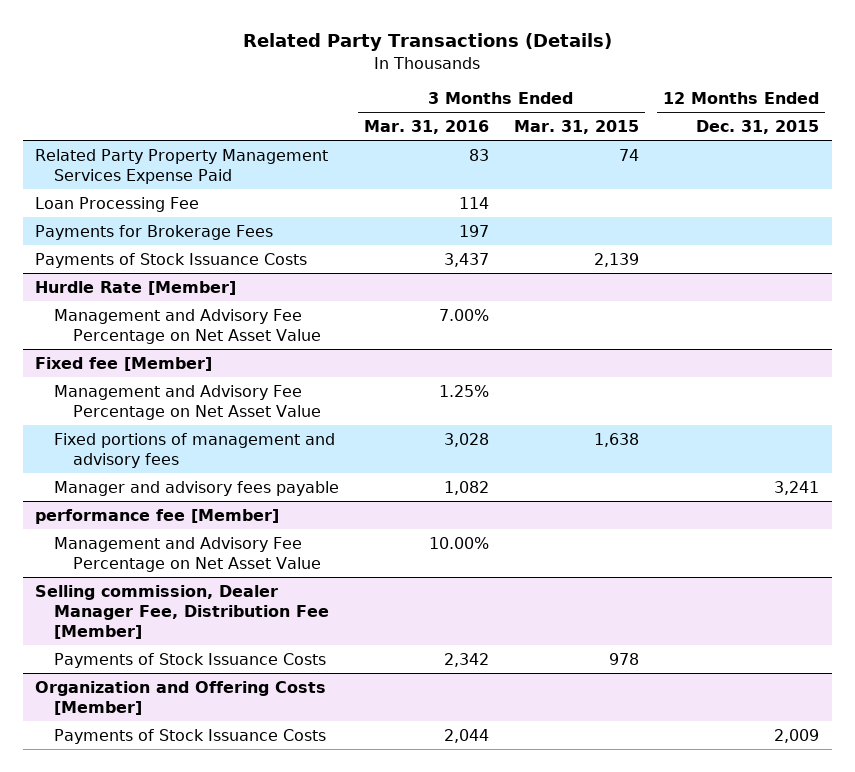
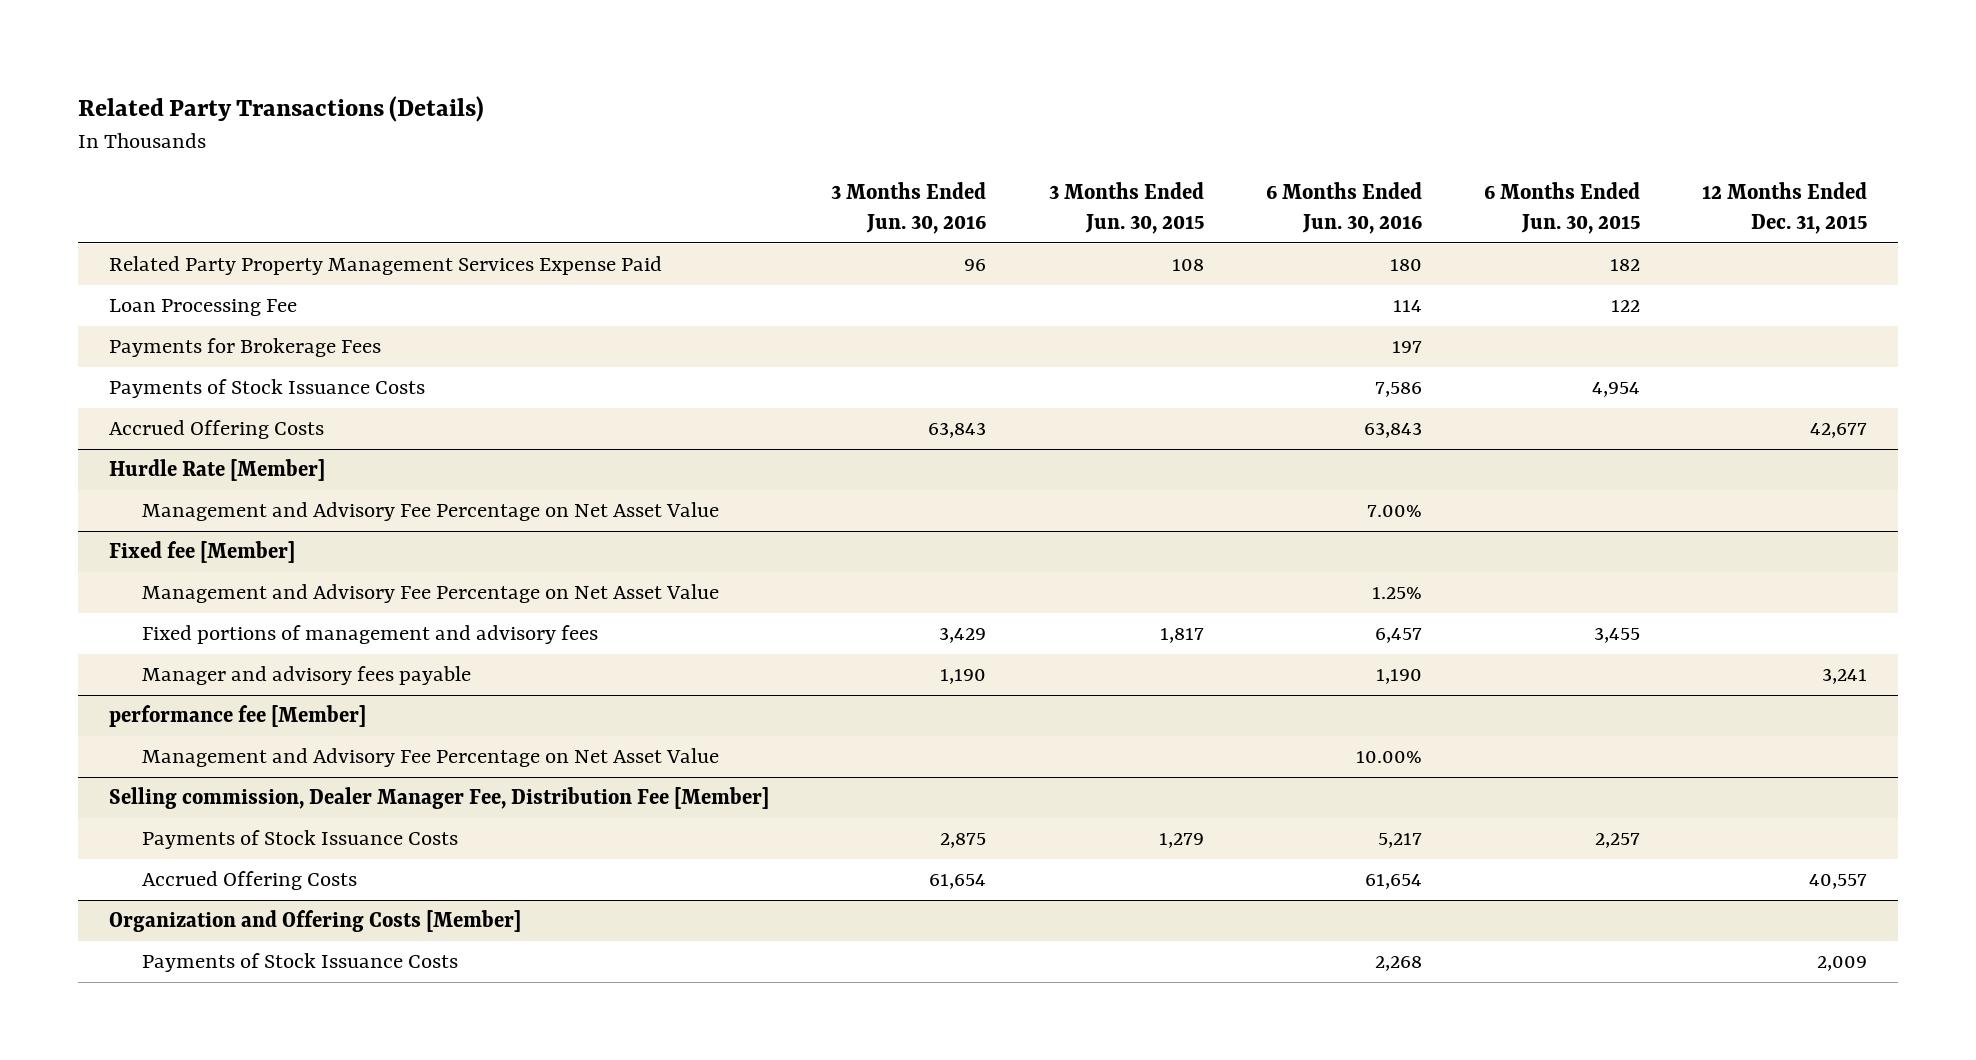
- | 3 Months Ended Mar. 31, 2016 | 3 Months Ended Mar. 31, 2015 | 12 Months Ended Dec. 31, 2015
+ | 3 Months Ended Jun. 30, 2016 | 3 Months Ended Jun. 30, 2015 | 6 Months Ended Jun. 30, 2016 | 6 Months Ended Jun. 30, 2015 | 12 Months Ended Dec. 31, 2015
+ Accrued Offering Costs | 63,843 | | 63,843 | | 42,677
@ Selling commission, Dealer Manager Fee, Distribution Fee [Member]
+ Accrued Offering Costs | 61,654 | | 61,654 | | 40,557

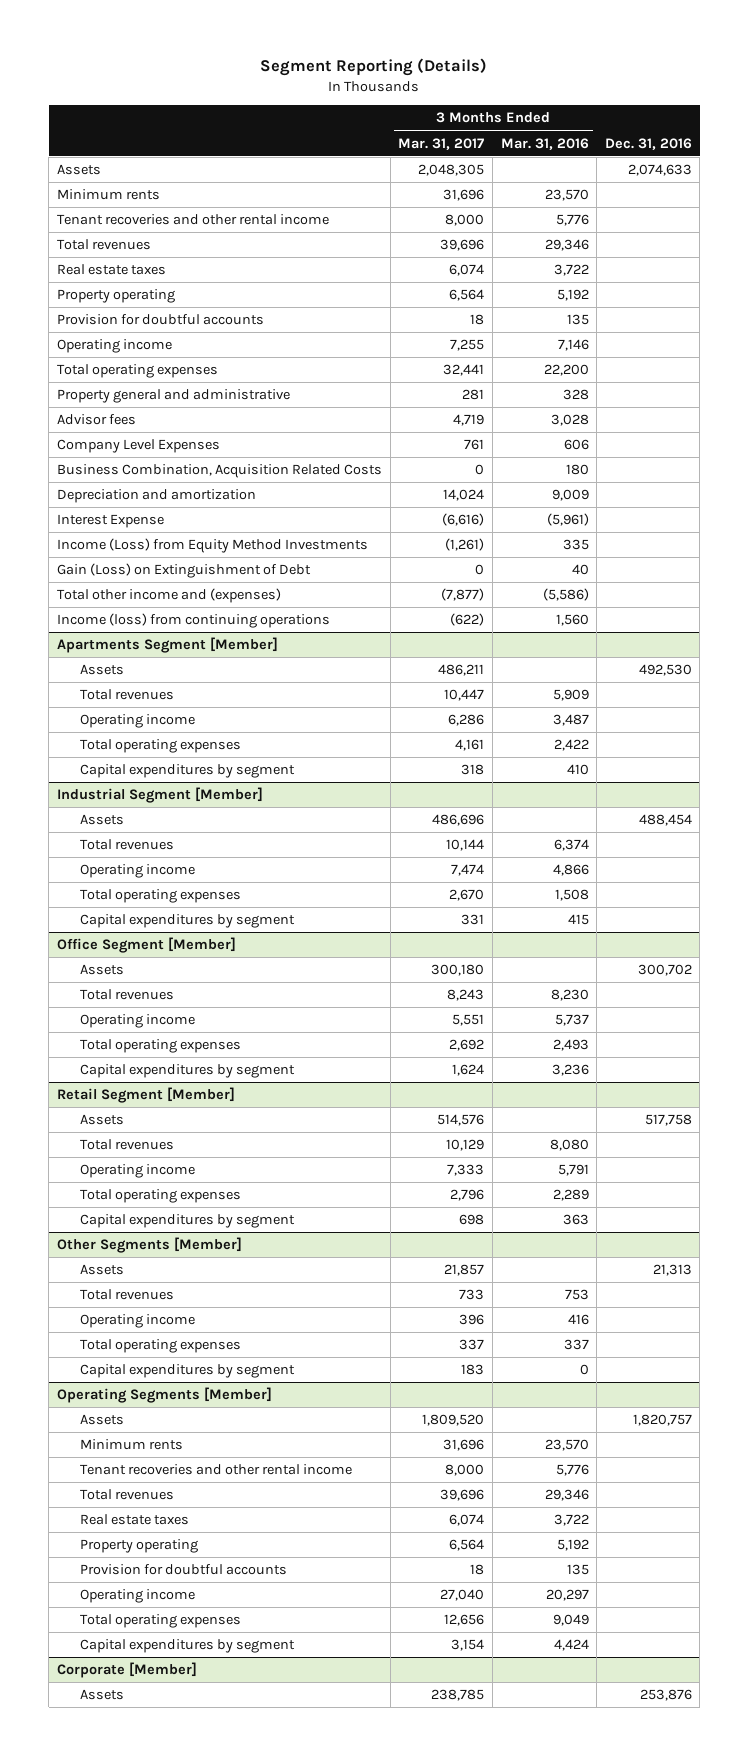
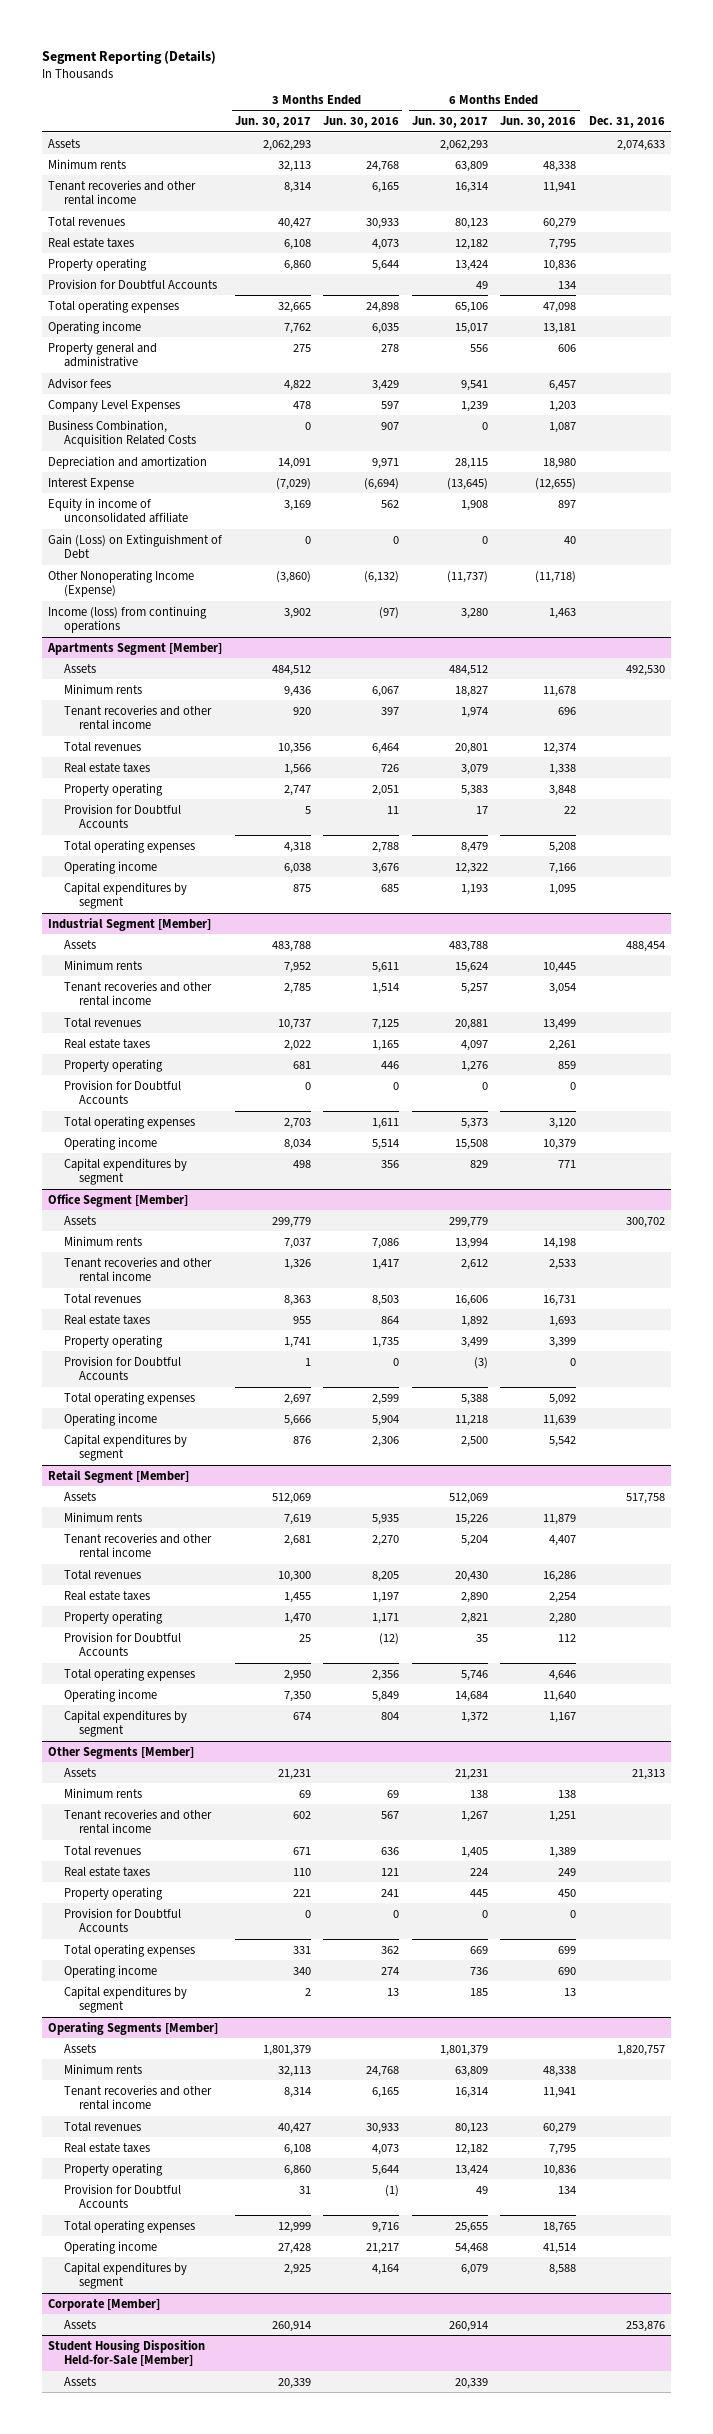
- | 3 Months Ended Mar. 31, 2017 | 3 Months Ended Mar. 31, 2016 | Dec. 31, 2016
+ | 3 Months Ended Jun. 30, 2017 | 3 Months Ended Jun. 30, 2016 | 6 Months Ended Jun. 30, 2017 | 6 Months Ended Jun. 30, 2016 | Dec. 31, 2016
- Provision for doubtful accounts | 18 | 135 |
+ Provision for Doubtful Accounts | | | 49 | 134 |
moved down: Operating income | 7,762 | 6,035 | 15,017 | 13,181 |
- Income (Loss) from Equity Method Investments | (1,261) | 335 |
+ Equity in income of unconsolidated affiliate | 3,169 | 562 | 1,908 | 897 |
- Total other income and (expenses) | (7,877) | (5,586) |
+ Other Nonoperating Income (Expense) | (3,860) | (6,132) | (11,737) | (11,718) |
@ Apartments Segment [Member]
+ Minimum rents | 9,436 | 6,067 | 18,827 | 11,678 |
+ Tenant recoveries and other rental income | 920 | 397 | 1,974 | 696 |
+ Real estate taxes | 1,566 | 726 | 3,079 | 1,338 |
+ Property operating | 2,747 | 2,051 | 5,383 | 3,848 |
+ Provision for Doubtful Accounts | 5 | 11 | 17 | 22 |
moved down: Operating income | 6,038 | 3,676 | 12,322 | 7,166 |
@ Industrial Segment [Member]
+ Minimum rents | 7,952 | 5,611 | 15,624 | 10,445 |
+ Tenant recoveries and other rental income | 2,785 | 1,514 | 5,257 | 3,054 |
+ Real estate taxes | 2,022 | 1,165 | 4,097 | 2,261 |
+ Property operating | 681 | 446 | 1,276 | 859 |
+ Provision for Doubtful Accounts | 0 | 0 | 0 | 0 |
moved down: Operating income | 8,034 | 5,514 | 15,508 | 10,379 |
@ Office Segment [Member]
+ Minimum rents | 7,037 | 7,086 | 13,994 | 14,198 |
+ Tenant recoveries and other rental income | 1,326 | 1,417 | 2,612 | 2,533 |
+ Real estate taxes | 955 | 864 | 1,892 | 1,693 |
+ Property operating | 1,741 | 1,735 | 3,499 | 3,399 |
+ Provision for Doubtful Accounts | 1 | 0 | (3) | 0 |
moved down: Operating income | 5,666 | 5,904 | 11,218 | 11,639 |
@ Retail Segment [Member]
+ Minimum rents | 7,619 | 5,935 | 15,226 | 11,879 |
+ Tenant recoveries and other rental income | 2,681 | 2,270 | 5,204 | 4,407 |
+ Real estate taxes | 1,455 | 1,197 | 2,890 | 2,254 |
+ Property operating | 1,470 | 1,171 | 2,821 | 2,280 |
+ Provision for Doubtful Accounts | 25 | (12) | 35 | 112 |
moved down: Operating income | 7,350 | 5,849 | 14,684 | 11,640 |
@ Other Segments [Member]
+ Minimum rents | 69 | 69 | 138 | 138 |
+ Tenant recoveries and other rental income | 602 | 567 | 1,267 | 1,251 |
+ Real estate taxes | 110 | 121 | 224 | 249 |
+ Property operating | 221 | 241 | 445 | 450 |
+ Provision for Doubtful Accounts | 0 | 0 | 0 | 0 |
moved down: Operating income | 340 | 274 | 736 | 690 |
@ Operating Segments [Member]
- Provision for doubtful accounts | 18 | 135 |
+ Provision for Doubtful Accounts | 31 | (1) | 49 | 134 |
moved down: Operating income | 27,428 | 21,217 | 54,468 | 41,514 |
+ Student Housing Disposition Held-for-Sale [Member]
+ Assets | 20,339 | | 20,339 | |

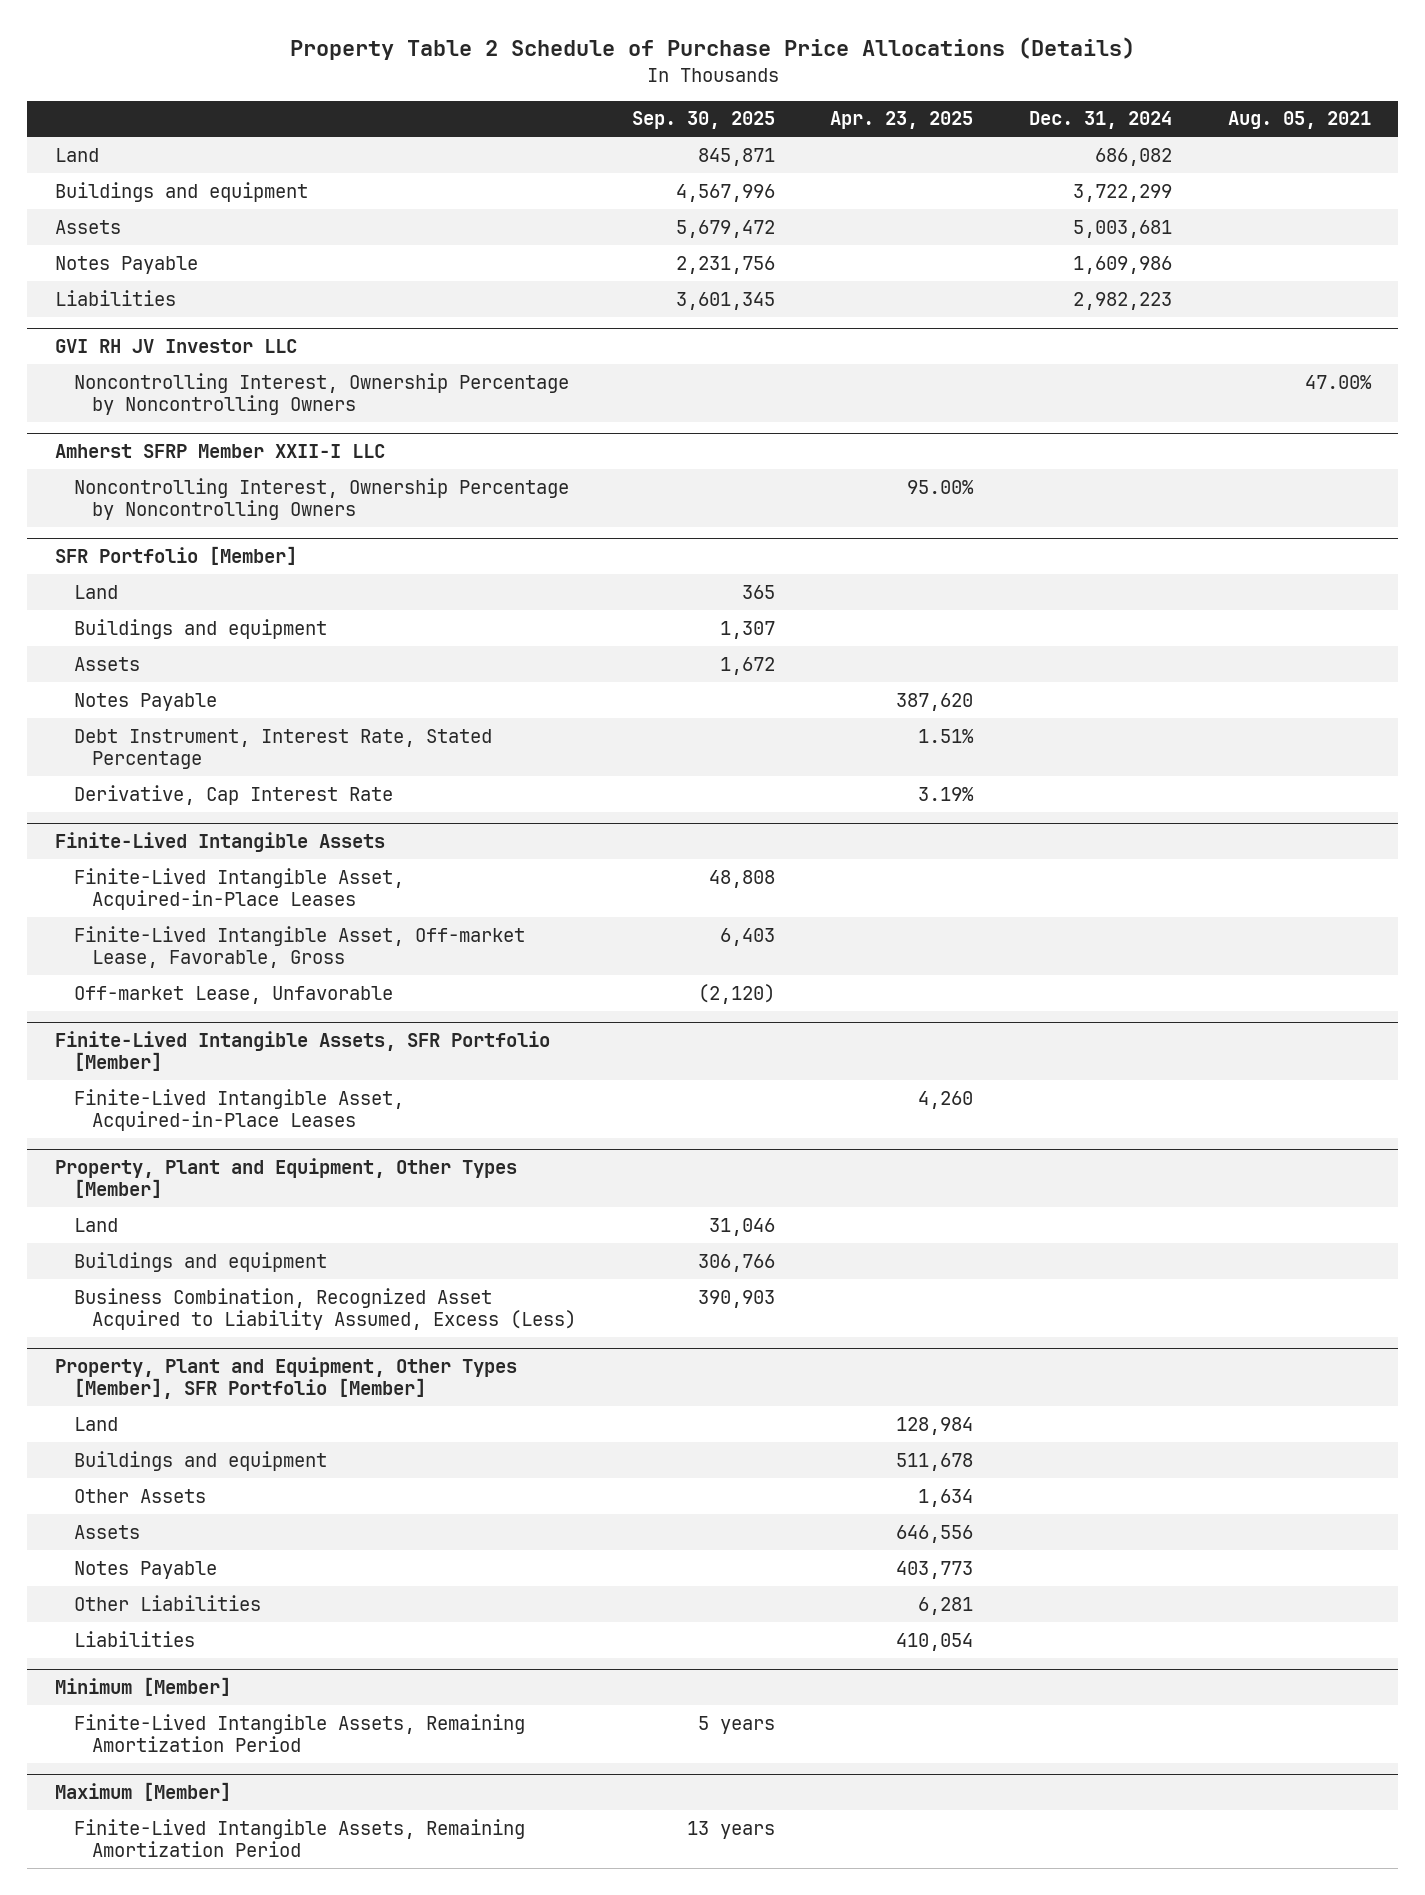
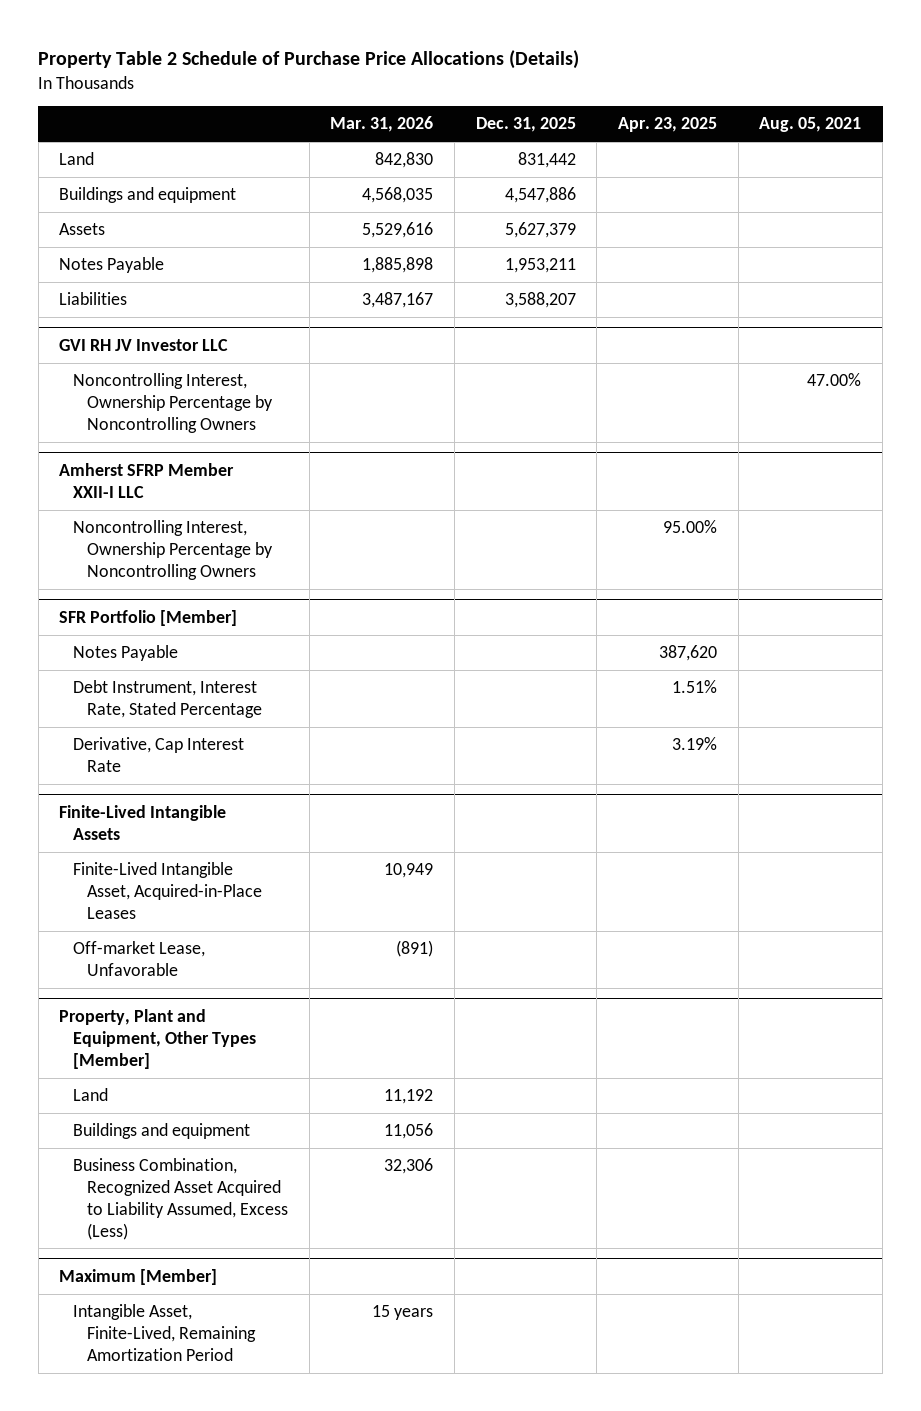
- | Sep. 30, 2025 | Apr. 23, 2025 | Dec. 31, 2024 | Aug. 05, 2021
+ | Mar. 31, 2026 | Dec. 31, 2025 | Apr. 23, 2025 | Aug. 05, 2021
@ SFR Portfolio [Member]
- Land | 365 | | |
- Buildings and equipment | 1,307 | | |
- Assets | 1,672 | | |
@ Finite-Lived Intangible Assets
- Finite-Lived Intangible Asset, Off-market Lease, Favorable, Gross | 6,403 | | |
- Finite-Lived Intangible Assets, SFR Portfolio [Member]
- Finite-Lived Intangible Asset, Acquired-in-Place Leases | | 4,260 | |
- Property, Plant and Equipment, Other Types [Member], SFR Portfolio [Member]
- Land | | 128,984 | |
- Buildings and equipment | | 511,678 | |
- Other Assets | | 1,634 | |
- Assets | | 646,556 | |
- Notes Payable | | 403,773 | |
- Other Liabilities | | 6,281 | |
- Liabilities | | 410,054 | |
- Minimum [Member]
- Finite-Lived Intangible Assets, Remaining Amortization Period | 5 years | | |
@ Maximum [Member]
- Finite-Lived Intangible Assets, Remaining Amortization Period | 13 years | | |
+ Intangible Asset, Finite-Lived, Remaining Amortization Period | 15 years | | |

